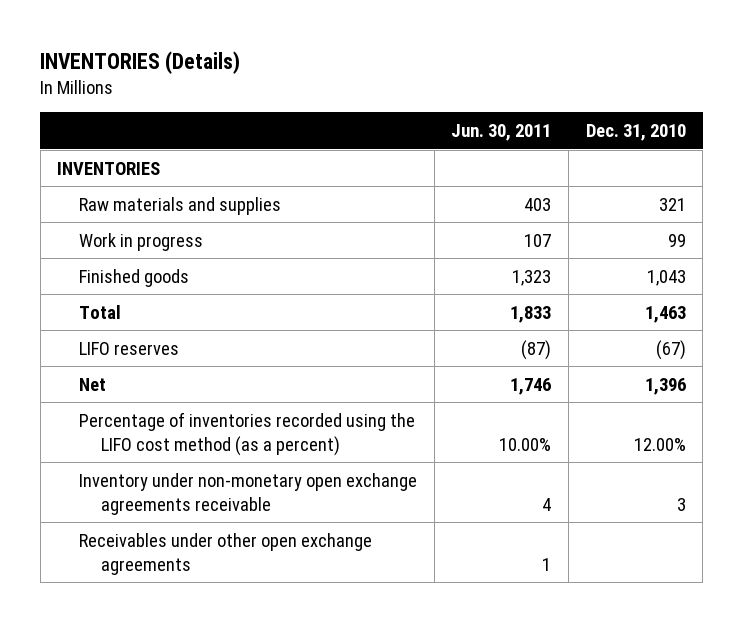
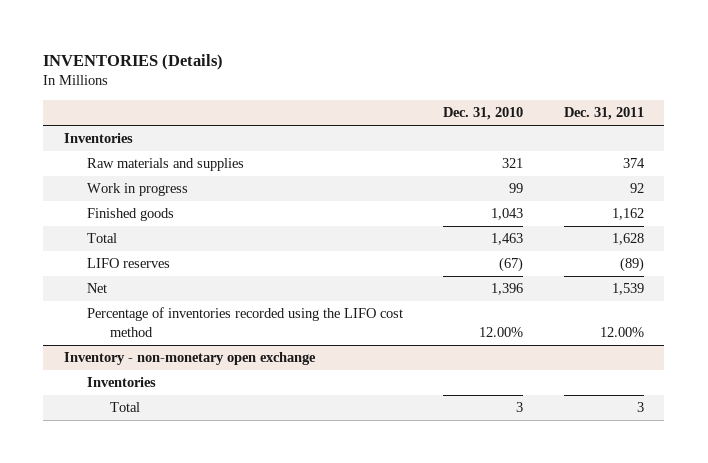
- | Jun. 30, 2011 | Dec. 31, 2010
+ | Dec. 31, 2010 | Dec. 31, 2011
- INVENTORIES
+ Inventories
- Percentage of inventories recorded using the LIFO cost method (as a percent) | 10.00% | 12.00%
- Inventory under non-monetary open exchange agreements receivable | 4 | 3
- Receivables under other open exchange agreements | 1 |
+ Percentage of inventories recorded using the LIFO cost method | 12.00% | 12.00%
+ Inventory - non-monetary open exchange
+ Inventories
+ Total | 3 | 3

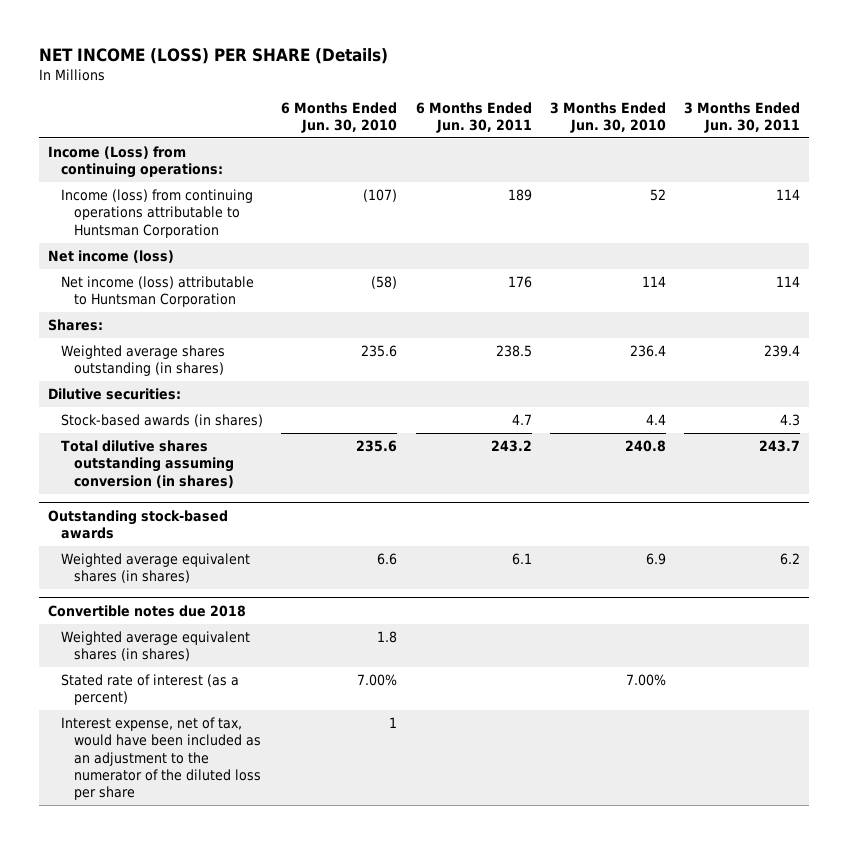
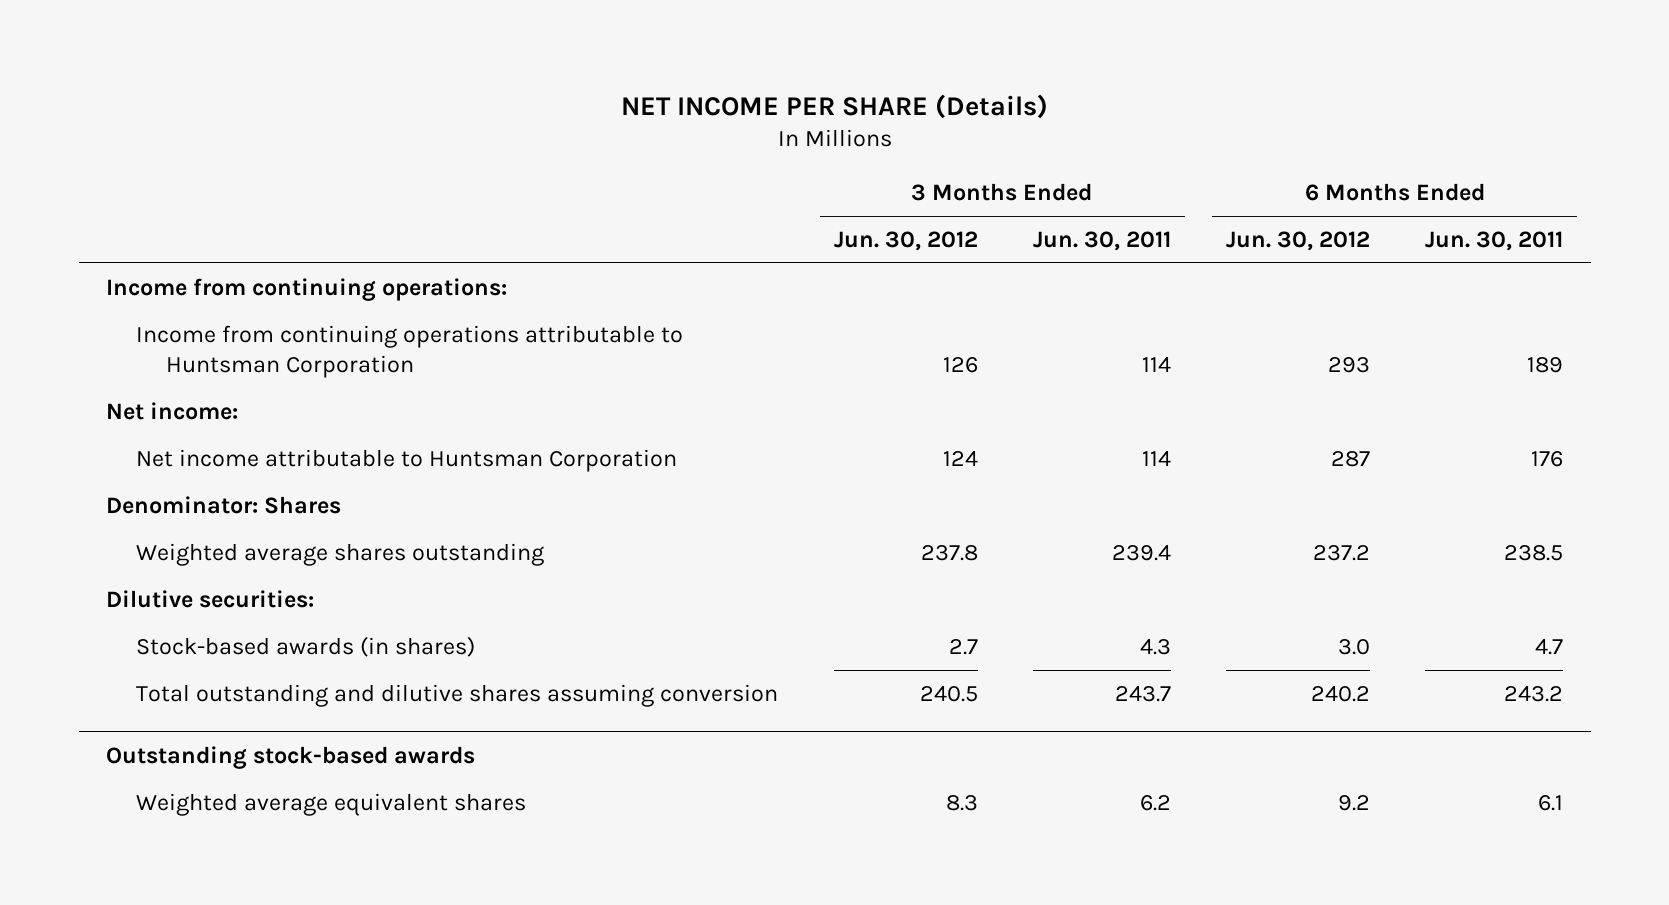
- NET INCOME (LOSS) PER SHARE (Details)
+ NET INCOME PER SHARE (Details)
- | 6 Months Ended Jun. 30, 2010 | 6 Months Ended Jun. 30, 2011 | 3 Months Ended Jun. 30, 2010 | 3 Months Ended Jun. 30, 2011
+ | 3 Months Ended Jun. 30, 2012 | 3 Months Ended Jun. 30, 2011 | 6 Months Ended Jun. 30, 2012 | 6 Months Ended Jun. 30, 2011
- Income (Loss) from continuing operations:
- Income (loss) from continuing operations attributable to Huntsman Corporation | (107) | 189 | 52 | 114
- Net income (loss)
- Net income (loss) attributable to Huntsman Corporation | (58) | 176 | 114 | 114
- Shares:
- Weighted average shares outstanding (in shares) | 235.6 | 238.5 | 236.4 | 239.4
+ Income from continuing operations:
+ Income from continuing operations attributable to Huntsman Corporation | 126 | 114 | 293 | 189
+ Net income:
+ Net income attributable to Huntsman Corporation | 124 | 114 | 287 | 176
+ Denominator: Shares
+ Weighted average shares outstanding | 237.8 | 239.4 | 237.2 | 238.5
- Total dilutive shares outstanding assuming conversion (in shares) | 235.6 | 243.2 | 240.8 | 243.7
+ Total outstanding and dilutive shares assuming conversion | 240.5 | 243.7 | 240.2 | 243.2
@ Outstanding stock-based awards
- Weighted average equivalent shares (in shares) | 6.6 | 6.1 | 6.9 | 6.2
- Convertible notes due 2018
- Weighted average equivalent shares (in shares) | 1.8 | | |
- Stated rate of interest (as a percent) | 7.00% | | 7.00% |
- Interest expense, net of tax, would have been included as an adjustment to the numerator of the diluted loss per share | 1 | | |
@ Outstanding stock-based awards
+ Weighted average equivalent shares | 8.3 | 6.2 | 9.2 | 6.1

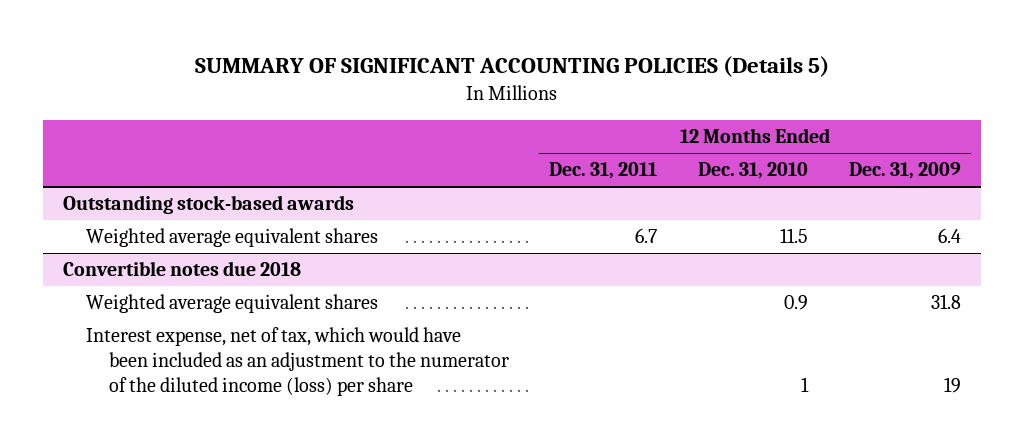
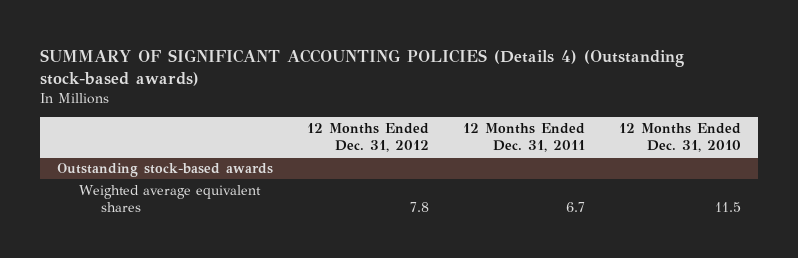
- SUMMARY OF SIGNIFICANT ACCOUNTING POLICIES (Details 5)
+ SUMMARY OF SIGNIFICANT ACCOUNTING POLICIES (Details 4) (Outstanding stock-based awards)
- | 12 Months Ended Dec. 31, 2011 | 12 Months Ended Dec. 31, 2010 | 12 Months Ended Dec. 31, 2009
+ | 12 Months Ended Dec. 31, 2012 | 12 Months Ended Dec. 31, 2011 | 12 Months Ended Dec. 31, 2010
- Convertible notes due 2018
- Weighted average equivalent shares | | 0.9 | 31.8
- Interest expense, net of tax, which would have been included as an adjustment to the numerator of the diluted income (loss) per share | | 1 | 19

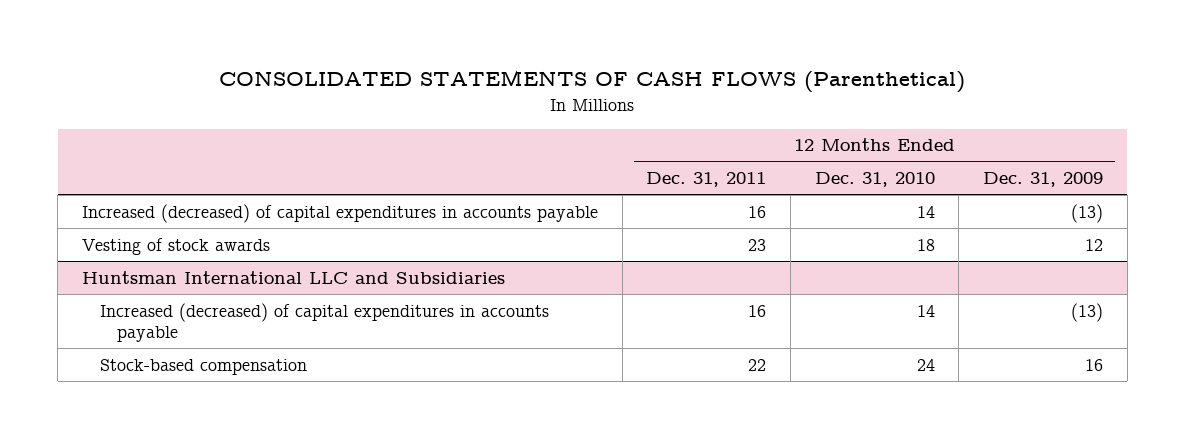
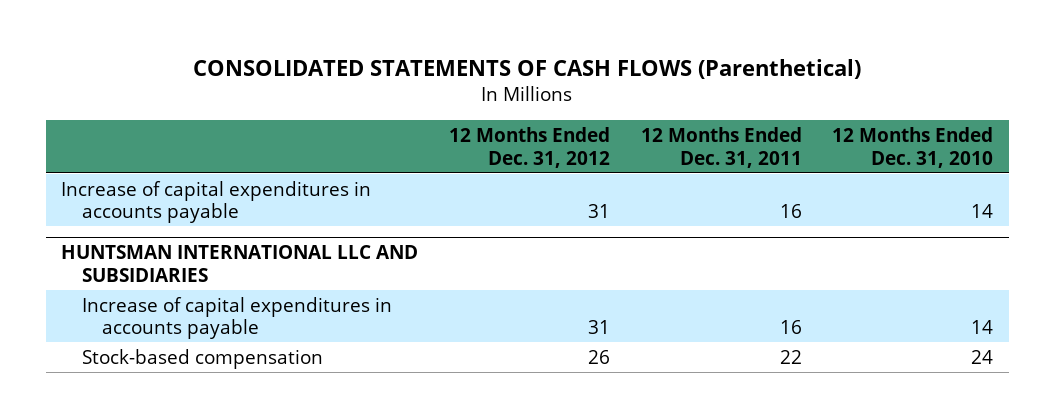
- | 12 Months Ended Dec. 31, 2011 | 12 Months Ended Dec. 31, 2010 | 12 Months Ended Dec. 31, 2009
+ | 12 Months Ended Dec. 31, 2012 | 12 Months Ended Dec. 31, 2011 | 12 Months Ended Dec. 31, 2010
- Increased (decreased) of capital expenditures in accounts payable | 16 | 14 | (13)
- Vesting of stock awards | 23 | 18 | 12
- Huntsman International LLC and Subsidiaries
- Increased (decreased) of capital expenditures in accounts payable | 16 | 14 | (13)
+ Increase of capital expenditures in accounts payable | 31 | 16 | 14
+ HUNTSMAN INTERNATIONAL LLC AND SUBSIDIARIES
+ Increase of capital expenditures in accounts payable | 31 | 16 | 14

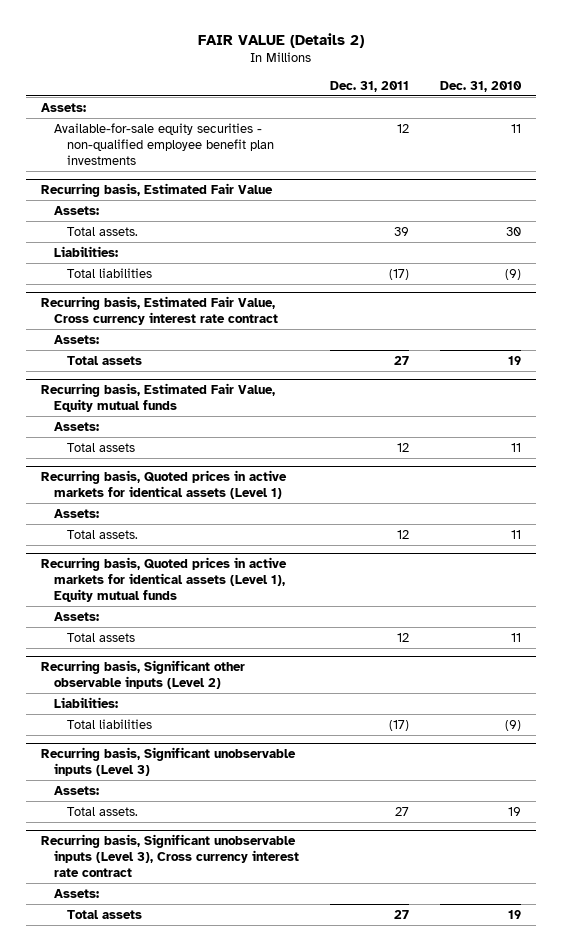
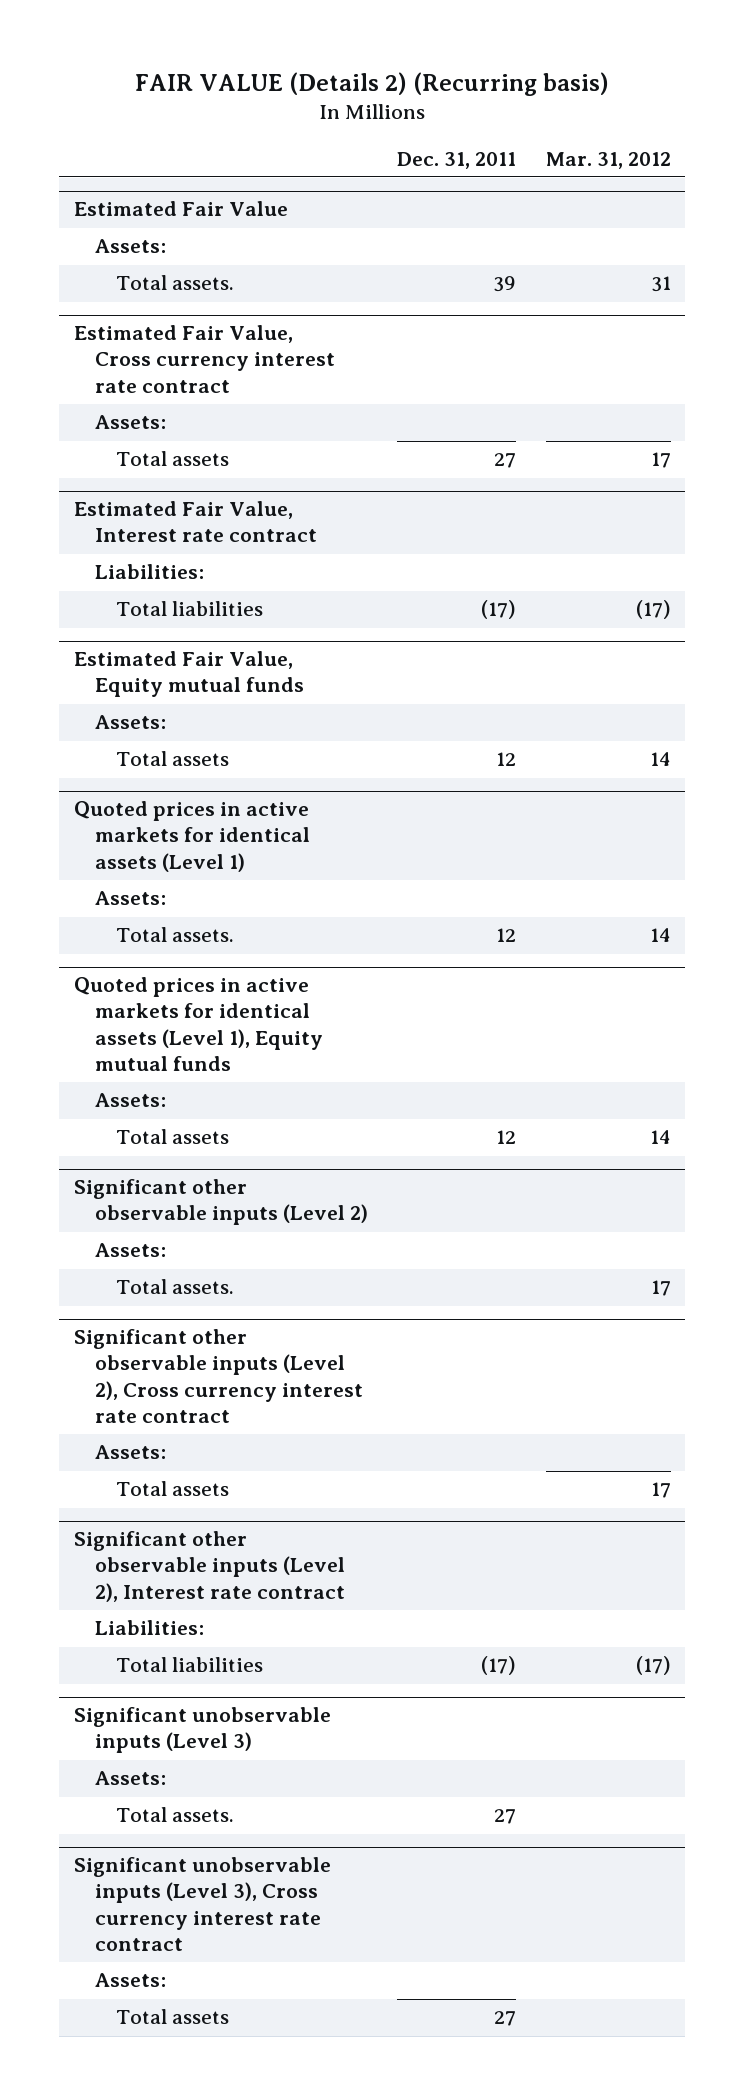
- FAIR VALUE (Details 2)
+ FAIR VALUE (Details 2) (Recurring basis)
- | Dec. 31, 2011 | Dec. 31, 2010
+ | Dec. 31, 2011 | Mar. 31, 2012
- Assets:
- Available-for-sale equity securities - non-qualified employee benefit plan investments | 12 | 11
- Recurring basis, Estimated Fair Value
+ Estimated Fair Value
- Liabilities:
- Total liabilities | (17) | (9)
- Recurring basis, Estimated Fair Value, Cross currency interest rate contract
+ Estimated Fair Value, Cross currency interest rate contract
- Recurring basis, Estimated Fair Value, Equity mutual funds
+ Estimated Fair Value, Interest rate contract
+ Liabilities:
+ Total liabilities | (17) | (17)
+ Estimated Fair Value, Equity mutual funds
- Recurring basis, Quoted prices in active markets for identical assets (Level 1)
+ Quoted prices in active markets for identical assets (Level 1)
- Recurring basis, Quoted prices in active markets for identical assets (Level 1), Equity mutual funds
+ Quoted prices in active markets for identical assets (Level 1), Equity mutual funds
- Recurring basis, Significant other observable inputs (Level 2)
+ Significant other observable inputs (Level 2)
+ Assets:
+ Total assets. | | 17
+ Significant other observable inputs (Level 2), Cross currency interest rate contract
+ Assets:
+ Total assets | | 17
+ Significant other observable inputs (Level 2), Interest rate contract
- Recurring basis, Significant unobservable inputs (Level 3)
+ Significant unobservable inputs (Level 3)
- Recurring basis, Significant unobservable inputs (Level 3), Cross currency interest rate contract
+ Significant unobservable inputs (Level 3), Cross currency interest rate contract

